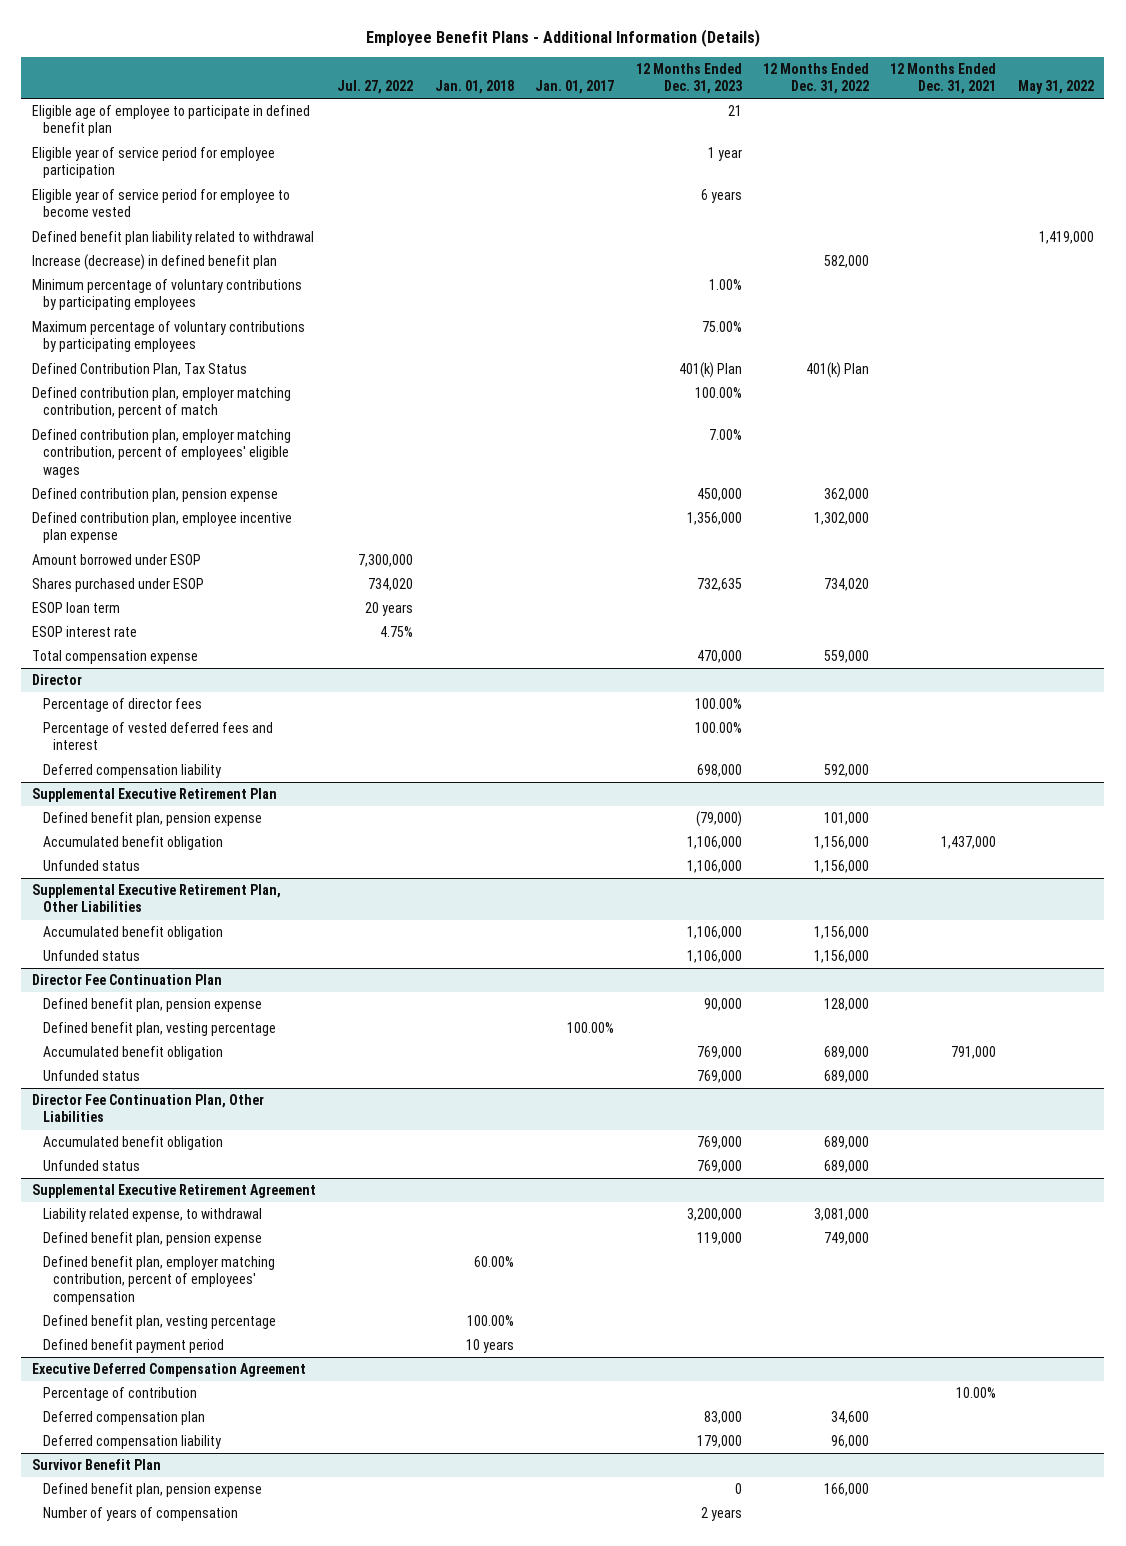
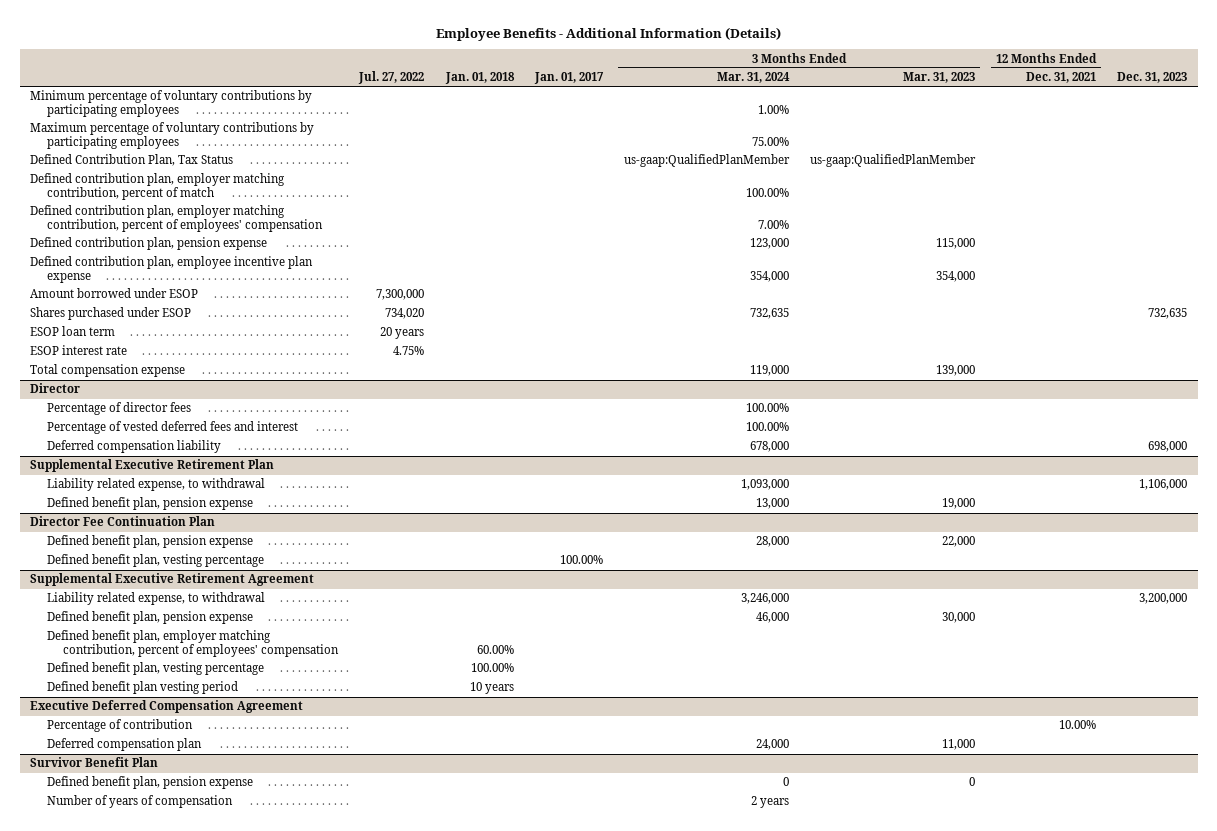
- Employee Benefit Plans - Additional Information (Details)
+ Employee Benefits - Additional Information (Details)
- | Jul. 27, 2022 | Jan. 01, 2018 | Jan. 01, 2017 | 12 Months Ended Dec. 31, 2023 | 12 Months Ended Dec. 31, 2022 | 12 Months Ended Dec. 31, 2021 | May 31, 2022
+ | Jul. 27, 2022 | Jan. 01, 2018 | Jan. 01, 2017 | 3 Months Ended Mar. 31, 2024 | 3 Months Ended Mar. 31, 2023 | 12 Months Ended Dec. 31, 2021 | Dec. 31, 2023
- Eligible age of employee to participate in defined benefit plan | | | | 21 | | |
- Eligible year of service period for employee participation | | | | 1 year | | |
- Eligible year of service period for employee to become vested | | | | 6 years | | |
- Defined benefit plan liability related to withdrawal | | | | | | | 1,419,000
- Increase (decrease) in defined benefit plan | | | | | 582,000 | |
- Defined contribution plan, employer matching contribution, percent of employees' eligible wages | | | | 7.00% | | |
+ Defined contribution plan, employer matching contribution, percent of employees' compensation | | | | 7.00% | | |
@ Supplemental Executive Retirement Plan
+ Liability related expense, to withdrawal | | | | 1,093,000 | | | 1,106,000
- Accumulated benefit obligation | | | | 1,106,000 | 1,156,000 | 1,437,000 |
- Unfunded status | | | | 1,106,000 | 1,156,000 | |
- Supplemental Executive Retirement Plan, Other Liabilities
- Accumulated benefit obligation | | | | 1,106,000 | 1,156,000 | |
- Unfunded status | | | | 1,106,000 | 1,156,000 | |
@ Director Fee Continuation Plan
- Accumulated benefit obligation | | | | 769,000 | 689,000 | 791,000 |
- Unfunded status | | | | 769,000 | 689,000 | |
- Director Fee Continuation Plan, Other Liabilities
- Accumulated benefit obligation | | | | 769,000 | 689,000 | |
- Unfunded status | | | | 769,000 | 689,000 | |
@ Supplemental Executive Retirement Agreement
- Defined benefit payment period | | 10 years | | | | |
+ Defined benefit plan vesting period | | 10 years | | | | |
@ Executive Deferred Compensation Agreement
- Deferred compensation liability | | | | 179,000 | 96,000 | |

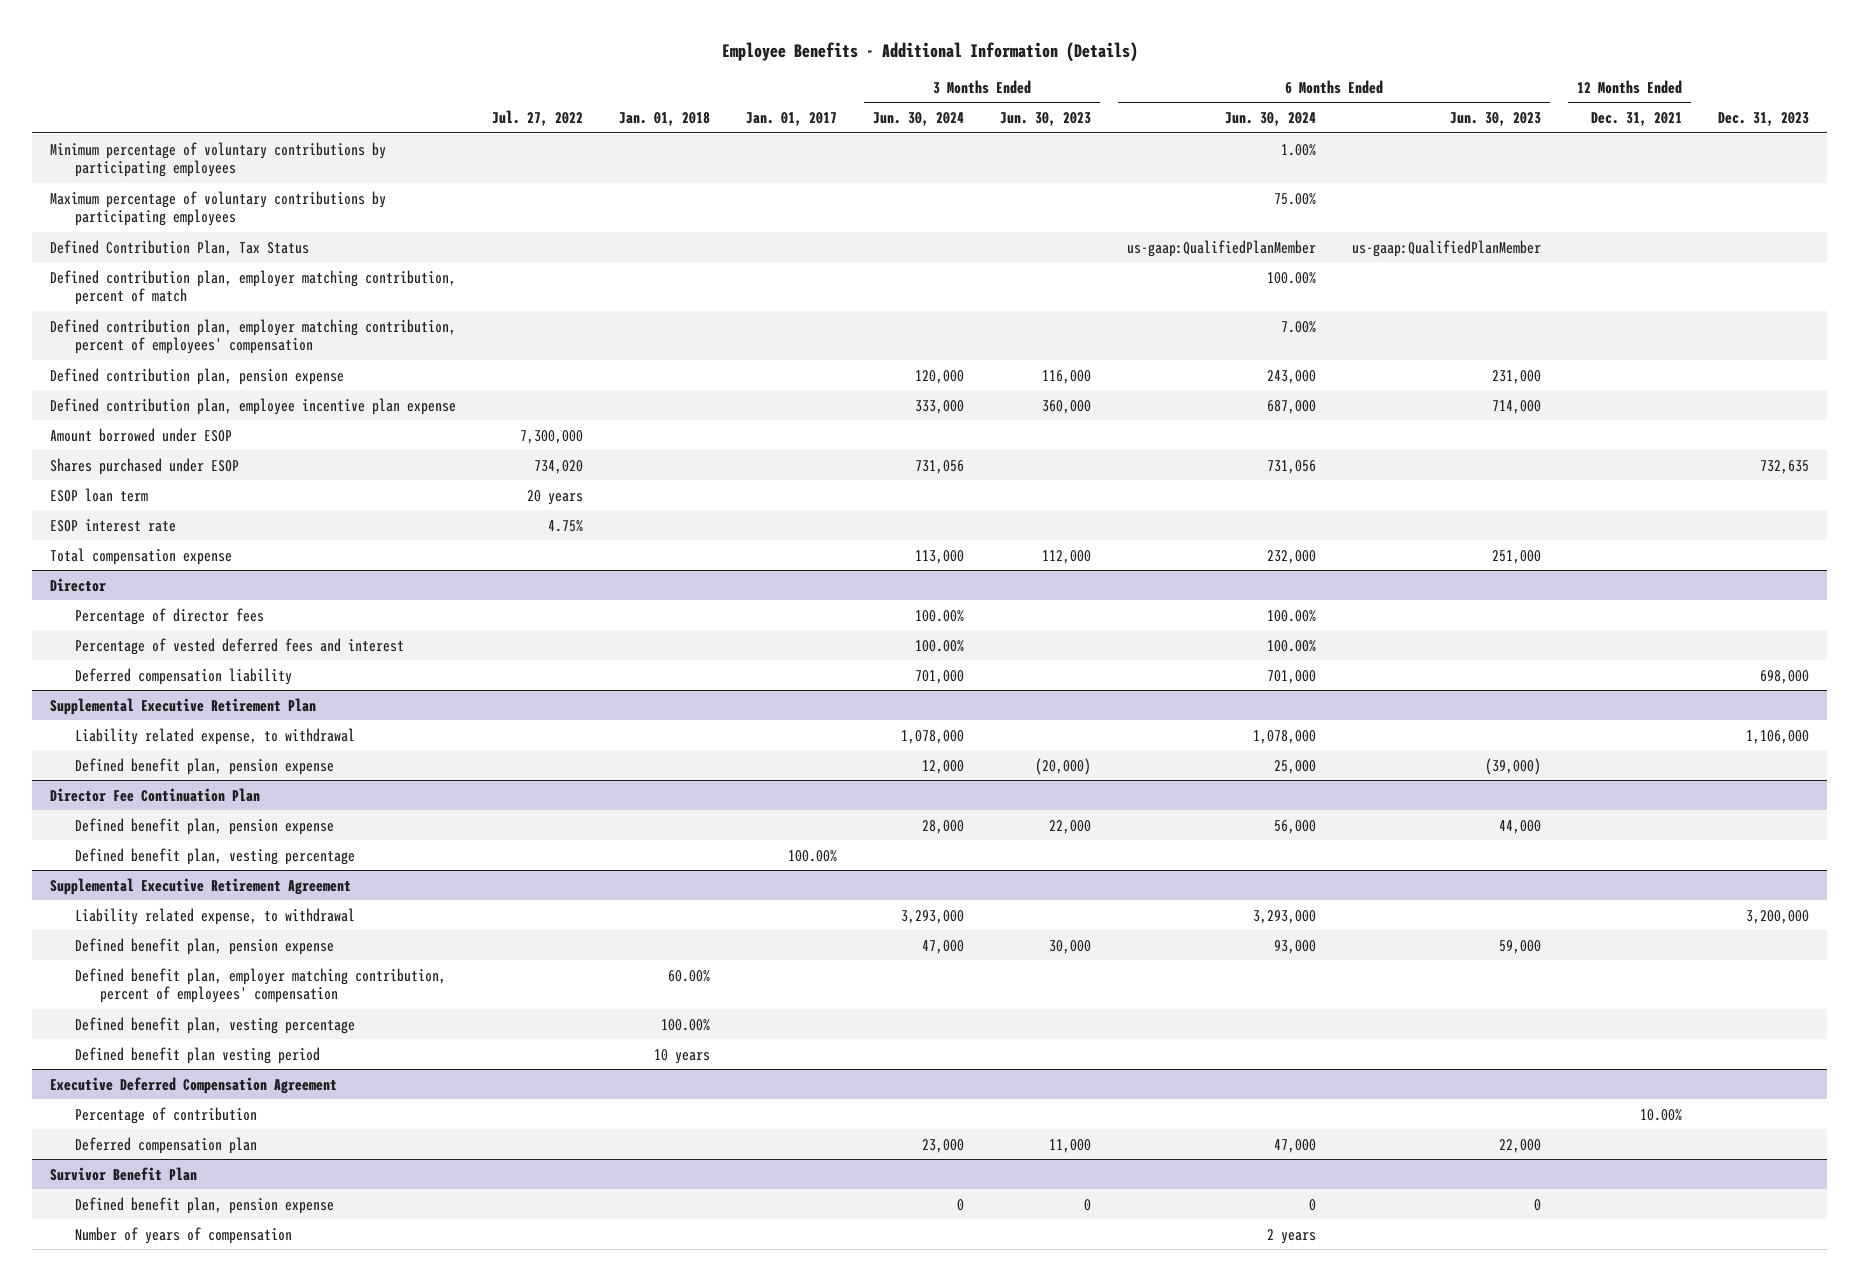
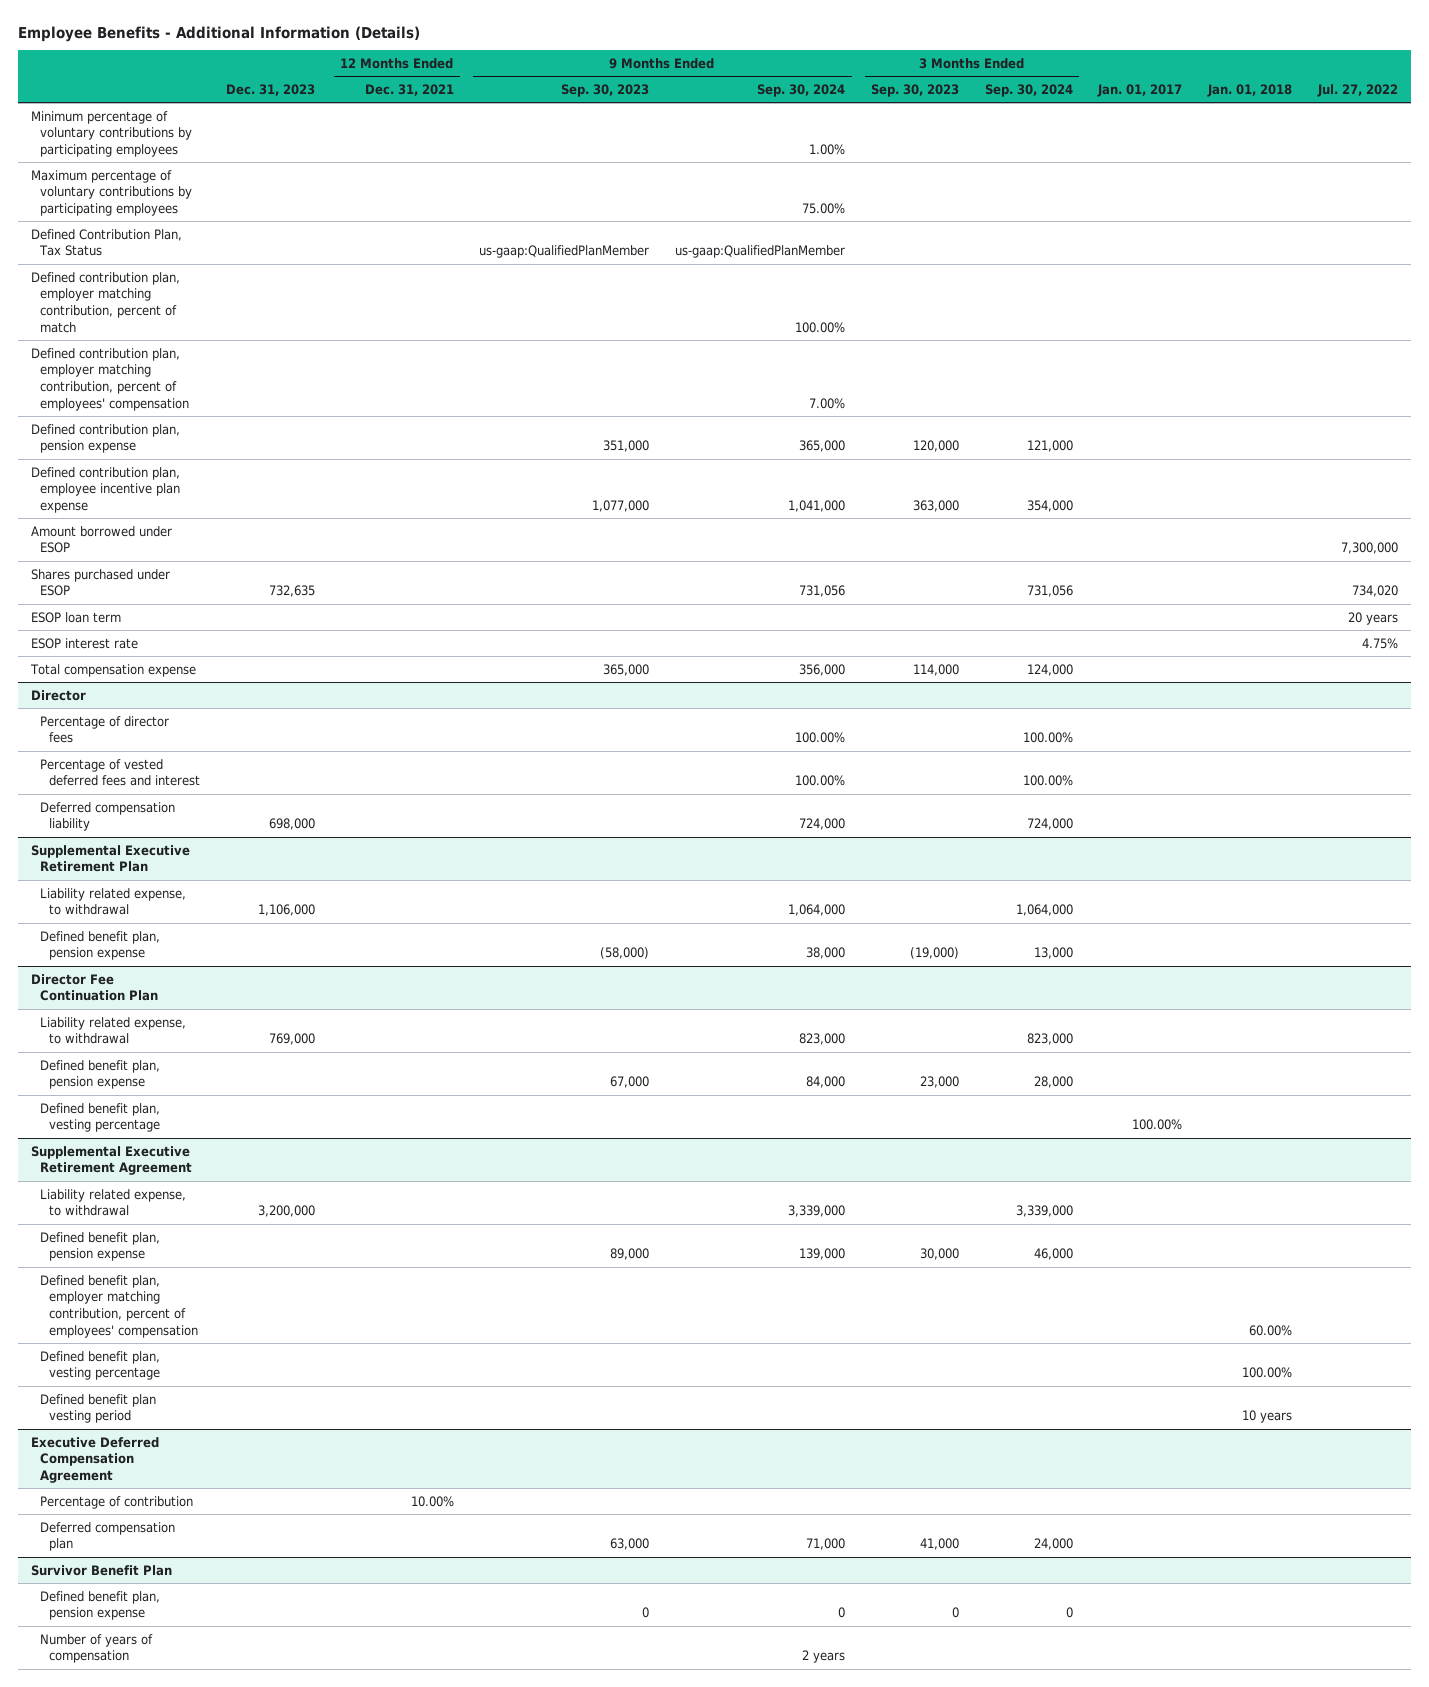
- | Jul. 27, 2022 | Jan. 01, 2018 | Jan. 01, 2017 | 3 Months Ended Jun. 30, 2024 | 3 Months Ended Jun. 30, 2023 | 6 Months Ended Jun. 30, 2024 | 6 Months Ended Jun. 30, 2023 | 12 Months Ended Dec. 31, 2021 | Dec. 31, 2023
+ | Dec. 31, 2023 | 12 Months Ended Dec. 31, 2021 | 9 Months Ended Sep. 30, 2023 | 9 Months Ended Sep. 30, 2024 | 3 Months Ended Sep. 30, 2023 | 3 Months Ended Sep. 30, 2024 | Jan. 01, 2017 | Jan. 01, 2018 | Jul. 27, 2022
@ Director Fee Continuation Plan
+ Liability related expense, to withdrawal | 769,000 | | | 823,000 | | 823,000 | | |

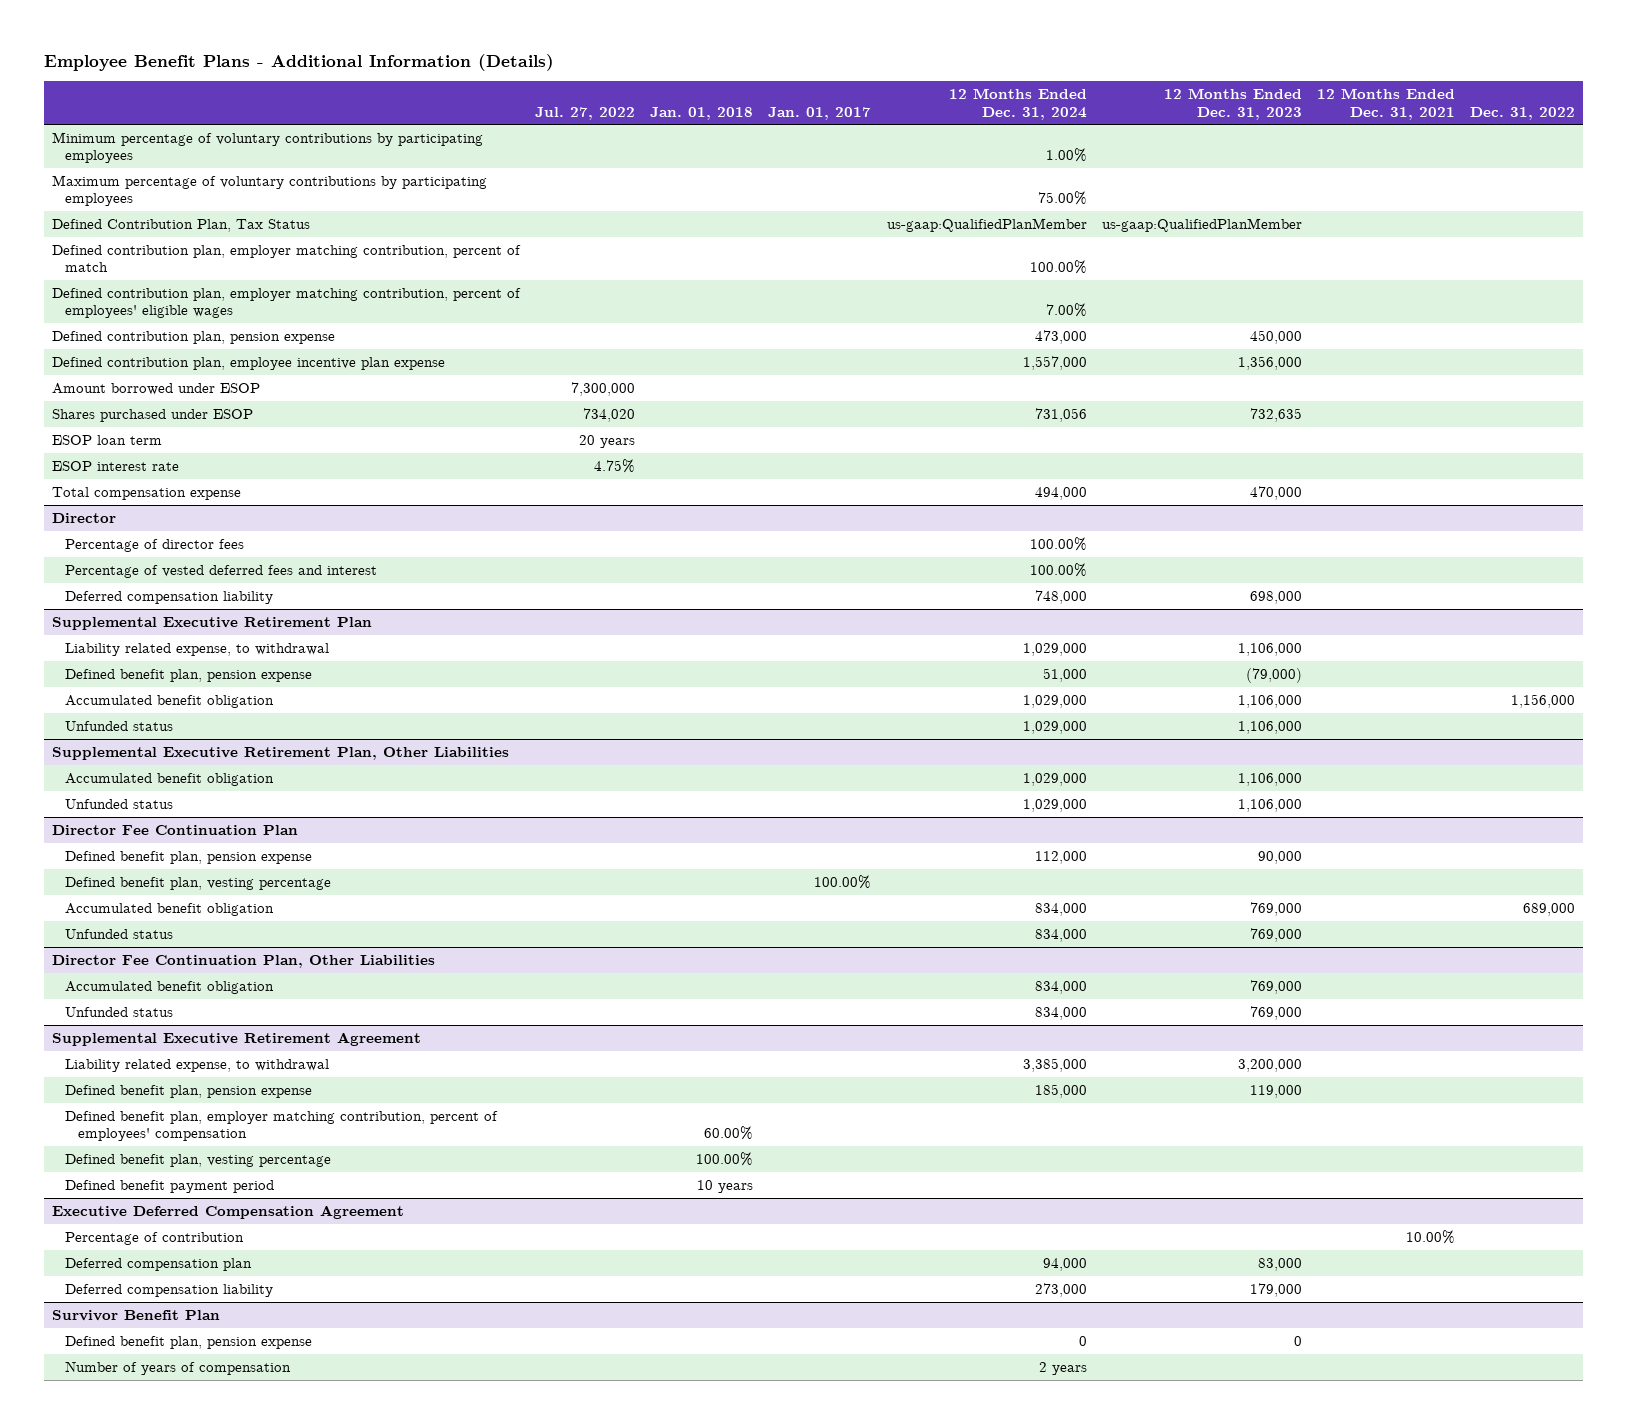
- Employee Benefits - Additional Information (Details)
+ Employee Benefit Plans - Additional Information (Details)
- | Dec. 31, 2023 | 12 Months Ended Dec. 31, 2021 | 9 Months Ended Sep. 30, 2023 | 9 Months Ended Sep. 30, 2024 | 3 Months Ended Sep. 30, 2023 | 3 Months Ended Sep. 30, 2024 | Jan. 01, 2017 | Jan. 01, 2018 | Jul. 27, 2022
+ | Jul. 27, 2022 | Jan. 01, 2018 | Jan. 01, 2017 | 12 Months Ended Dec. 31, 2024 | 12 Months Ended Dec. 31, 2023 | 12 Months Ended Dec. 31, 2021 | Dec. 31, 2022
- Defined contribution plan, employer matching contribution, percent of employees' compensation | | | | 7.00% | | | | |
+ Defined contribution plan, employer matching contribution, percent of employees' eligible wages | | | | 7.00% | | |
@ Supplemental Executive Retirement Plan
+ Accumulated benefit obligation | | | | 1,029,000 | 1,106,000 | | 1,156,000
+ Unfunded status | | | | 1,029,000 | 1,106,000 | |
+ Supplemental Executive Retirement Plan, Other Liabilities
+ Accumulated benefit obligation | | | | 1,029,000 | 1,106,000 | |
+ Unfunded status | | | | 1,029,000 | 1,106,000 | |
@ Director Fee Continuation Plan
- Liability related expense, to withdrawal | 769,000 | | | 823,000 | | 823,000 | | |
+ Accumulated benefit obligation | | | | 834,000 | 769,000 | | 689,000
+ Unfunded status | | | | 834,000 | 769,000 | |
+ Director Fee Continuation Plan, Other Liabilities
+ Accumulated benefit obligation | | | | 834,000 | 769,000 | |
+ Unfunded status | | | | 834,000 | 769,000 | |
@ Supplemental Executive Retirement Agreement
- Defined benefit plan vesting period | | | | | | | | 10 years |
+ Defined benefit payment period | | 10 years | | | | |
@ Executive Deferred Compensation Agreement
+ Deferred compensation liability | | | | 273,000 | 179,000 | |

